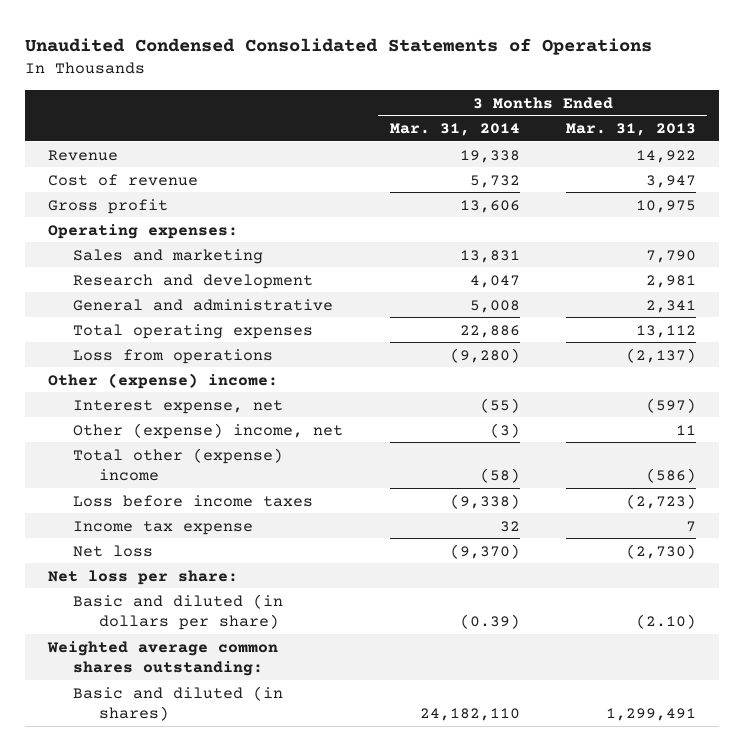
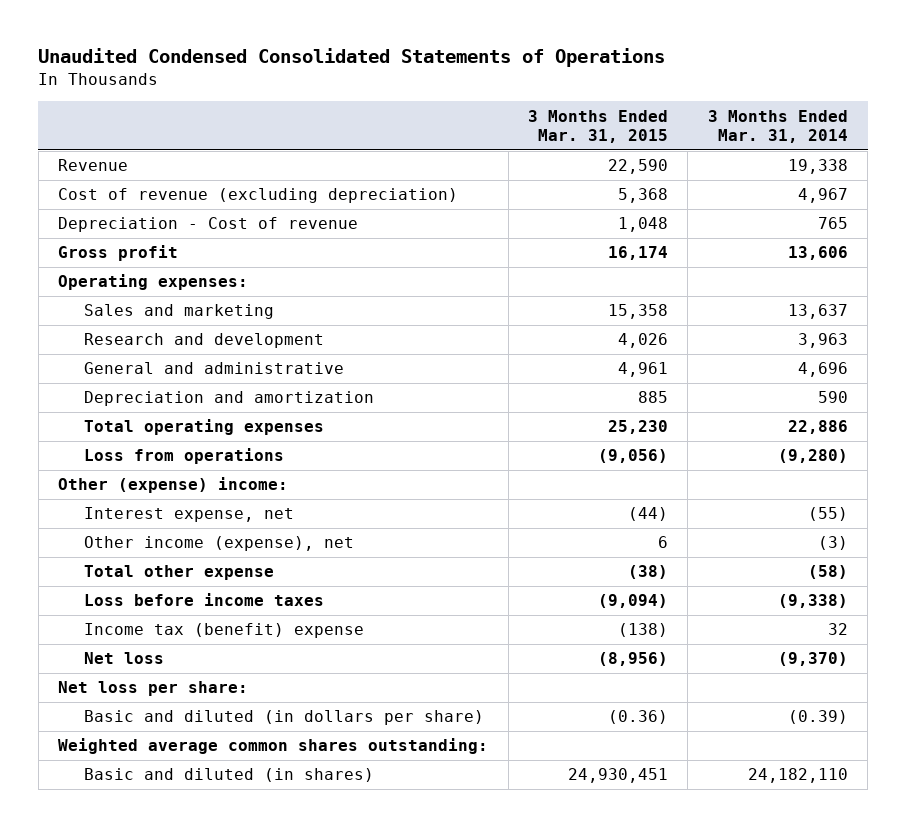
- | 3 Months Ended Mar. 31, 2014 | 3 Months Ended Mar. 31, 2013
+ | 3 Months Ended Mar. 31, 2015 | 3 Months Ended Mar. 31, 2014
- Cost of revenue | 5,732 | 3,947
+ Cost of revenue (excluding depreciation) | 5,368 | 4,967
+ Depreciation - Cost of revenue | 1,048 | 765
- Sales and marketing | 13,831 | 7,790
- Research and development | 4,047 | 2,981
- General and administrative | 5,008 | 2,341
+ Sales and marketing | 15,358 | 13,637
+ Research and development | 4,026 | 3,963
+ General and administrative | 4,961 | 4,696
+ Depreciation and amortization | 885 | 590
- Other (expense) income, net | (3) | 11
- Total other (expense) income | (58) | (586)
+ Other income (expense), net | 6 | (3)
+ Total other expense | (38) | (58)
- Income tax expense | 32 | 7
+ Income tax (benefit) expense | (138) | 32

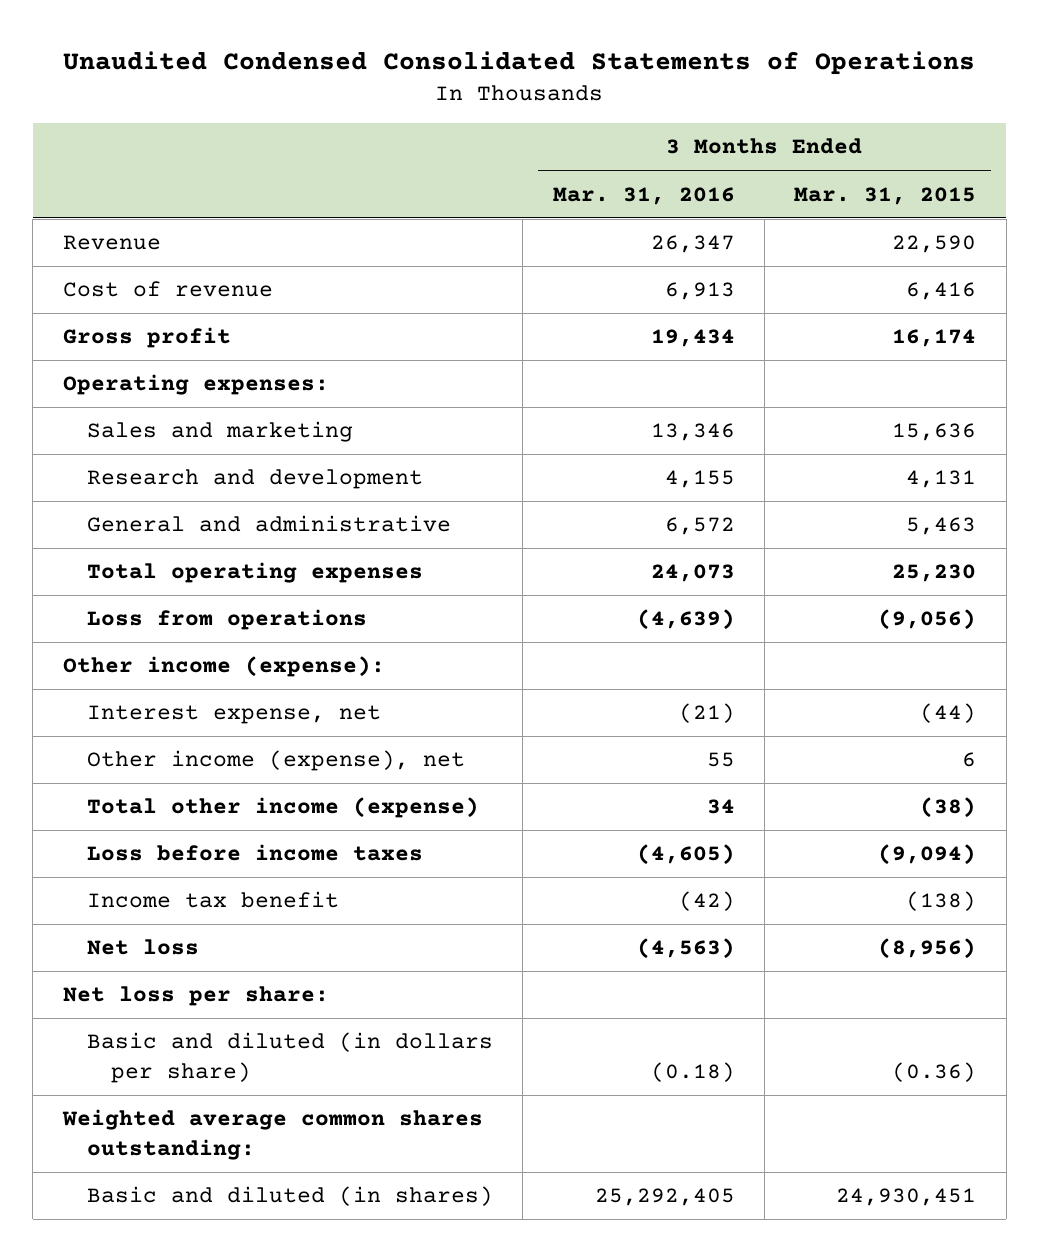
- | 3 Months Ended Mar. 31, 2015 | 3 Months Ended Mar. 31, 2014
+ | 3 Months Ended Mar. 31, 2016 | 3 Months Ended Mar. 31, 2015
- Cost of revenue (excluding depreciation) | 5,368 | 4,967
- Depreciation - Cost of revenue | 1,048 | 765
+ Cost of revenue | 6,913 | 6,416
- Sales and marketing | 15,358 | 13,637
- Research and development | 4,026 | 3,963
- General and administrative | 4,961 | 4,696
- Depreciation and amortization | 885 | 590
+ Sales and marketing | 13,346 | 15,636
+ Research and development | 4,155 | 4,131
+ General and administrative | 6,572 | 5,463
- Other (expense) income:
+ Other income (expense):
- Total other expense | (38) | (58)
+ Total other income (expense) | 34 | (38)
- Income tax (benefit) expense | (138) | 32
+ Income tax benefit | (42) | (138)

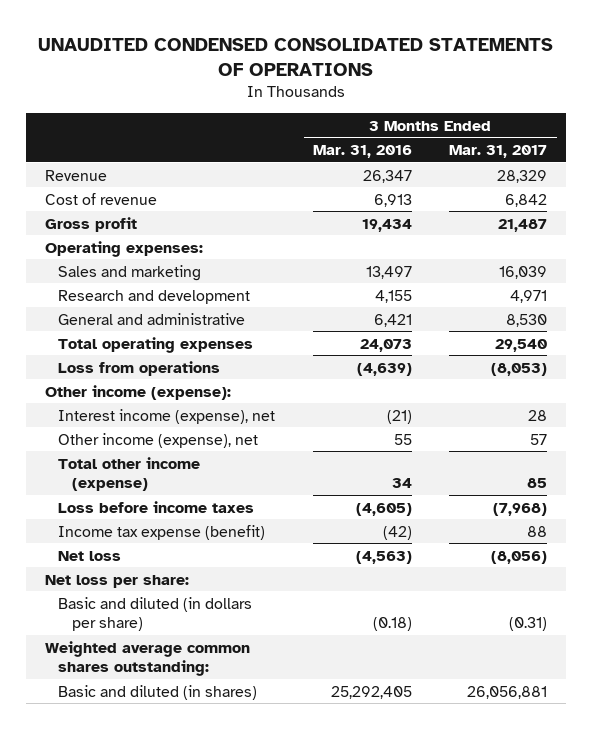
- Unaudited Condensed Consolidated Statements of Operations
+ UNAUDITED CONDENSED CONSOLIDATED STATEMENTS OF OPERATIONS
- | 3 Months Ended Mar. 31, 2016 | 3 Months Ended Mar. 31, 2015
+ | 3 Months Ended Mar. 31, 2016 | 3 Months Ended Mar. 31, 2017
- Sales and marketing | 13,346 | 15,636
+ Sales and marketing | 13,497 | 16,039
- General and administrative | 6,572 | 5,463
+ General and administrative | 6,421 | 8,530
- Interest expense, net | (21) | (44)
+ Interest income (expense), net | (21) | 28
- Income tax benefit | (42) | (138)
+ Income tax expense (benefit) | (42) | 88

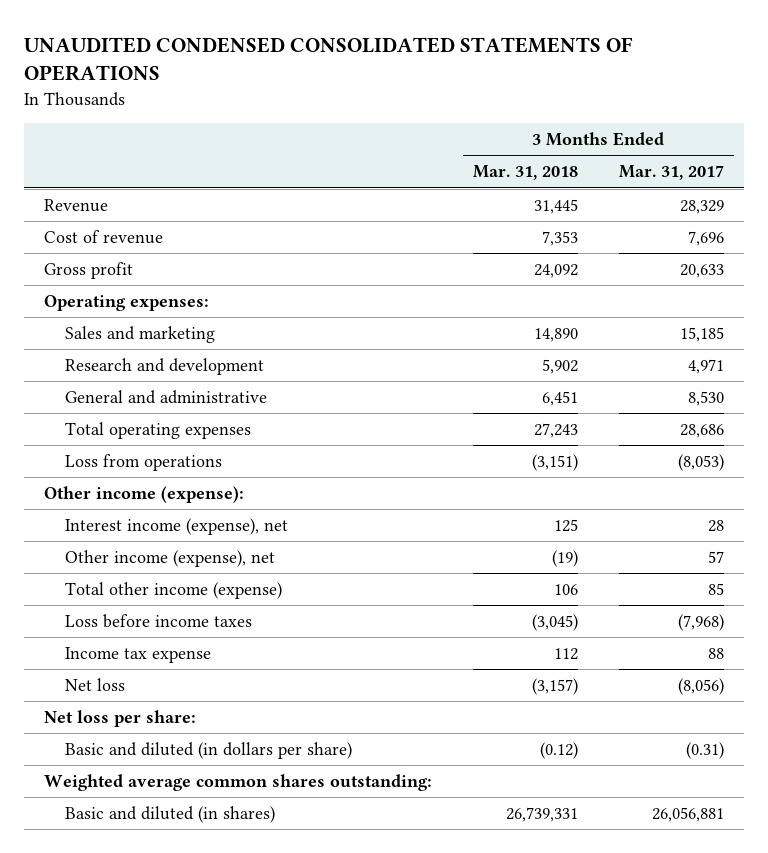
- | 3 Months Ended Mar. 31, 2016 | 3 Months Ended Mar. 31, 2017
+ | 3 Months Ended Mar. 31, 2018 | 3 Months Ended Mar. 31, 2017
- Cost of revenue | 6,913 | 6,842
- Gross profit | 19,434 | 21,487
+ Cost of revenue | 7,353 | 7,696
+ Gross profit | 24,092 | 20,633
- Sales and marketing | 13,497 | 16,039
+ Sales and marketing | 14,890 | 15,185
- Total operating expenses | 24,073 | 29,540
+ Total operating expenses | 27,243 | 28,686
- Income tax expense (benefit) | (42) | 88
+ Income tax expense | 112 | 88

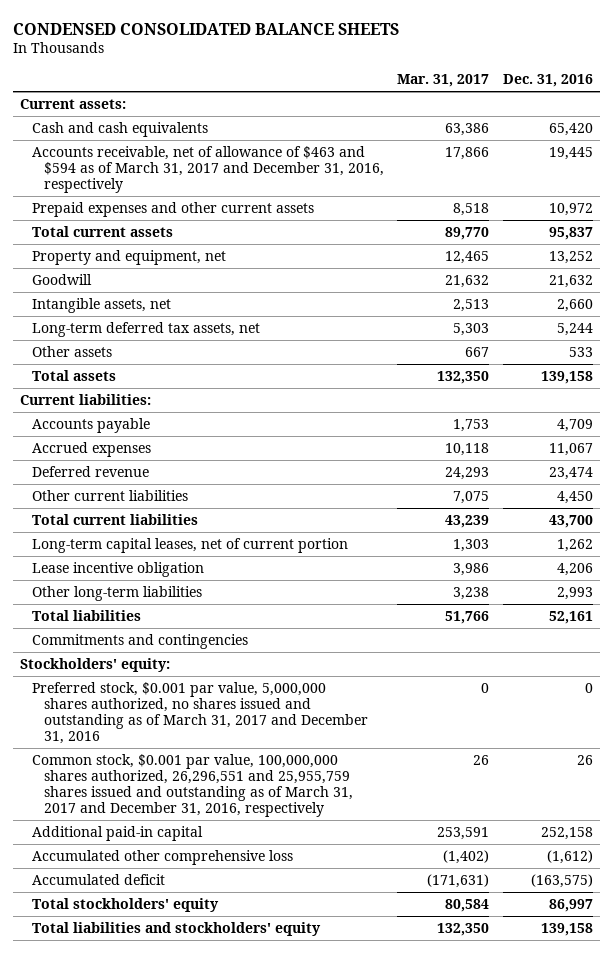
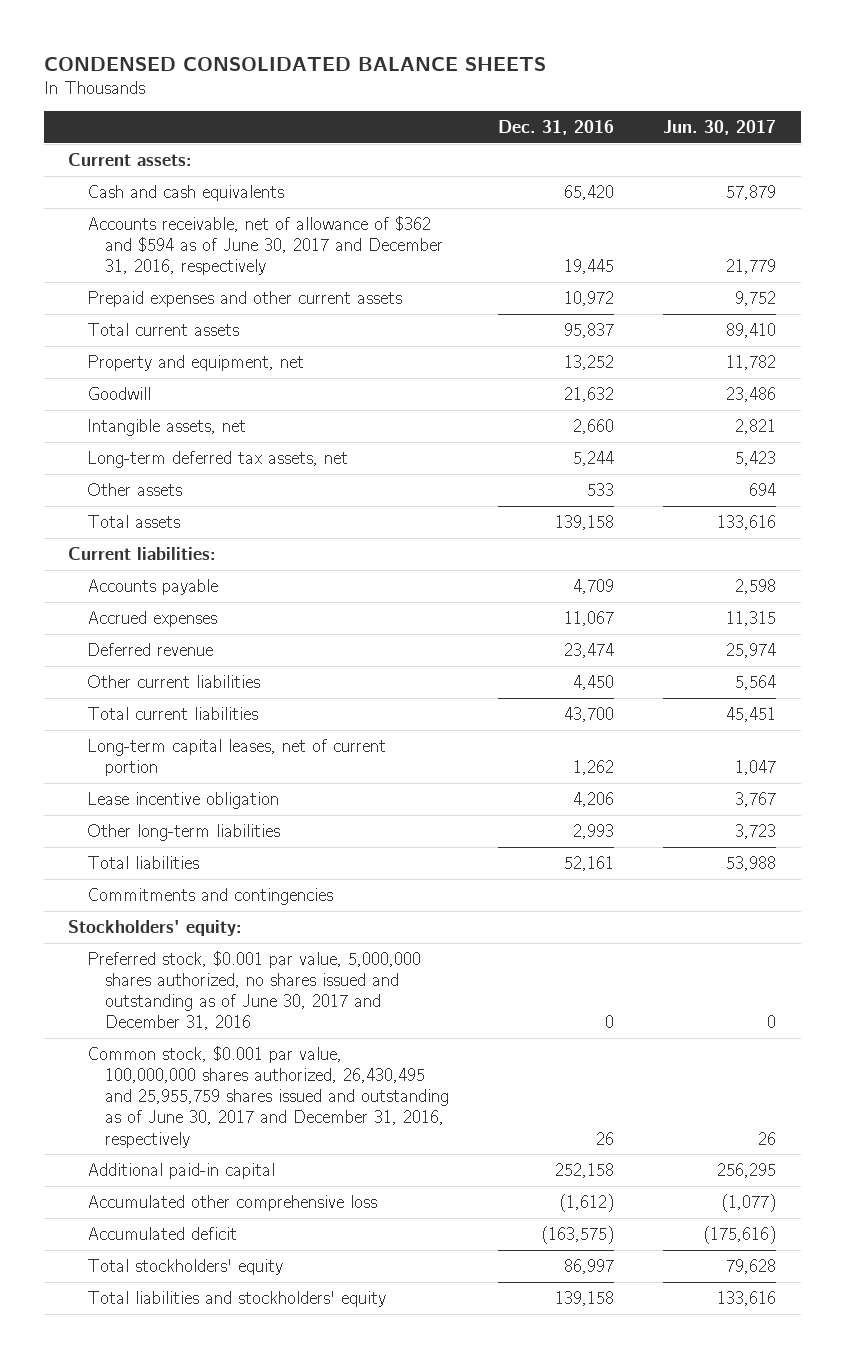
- | Mar. 31, 2017 | Dec. 31, 2016
+ | Dec. 31, 2016 | Jun. 30, 2017
- Accounts receivable, net of allowance of $463 and $594 as of March 31, 2017 and December 31, 2016, respectively | 17,866 | 19,445
+ Accounts receivable, net of allowance of $362 and $594 as of June 30, 2017 and December 31, 2016, respectively | 19,445 | 21,779
- Preferred stock, $0.001 par value, 5,000,000 shares authorized, no shares issued and outstanding as of March 31, 2017 and December 31, 2016 | 0 | 0
- Common stock, $0.001 par value, 100,000,000 shares authorized, 26,296,551 and 25,955,759 shares issued and outstanding as of March 31, 2017 and December 31, 2016, respectively | 26 | 26
+ Preferred stock, $0.001 par value, 5,000,000 shares authorized, no shares issued and outstanding as of June 30, 2017 and December 31, 2016 | 0 | 0
+ Common stock, $0.001 par value, 100,000,000 shares authorized, 26,430,495 and 25,955,759 shares issued and outstanding as of June 30, 2017 and December 31, 2016, respectively | 26 | 26

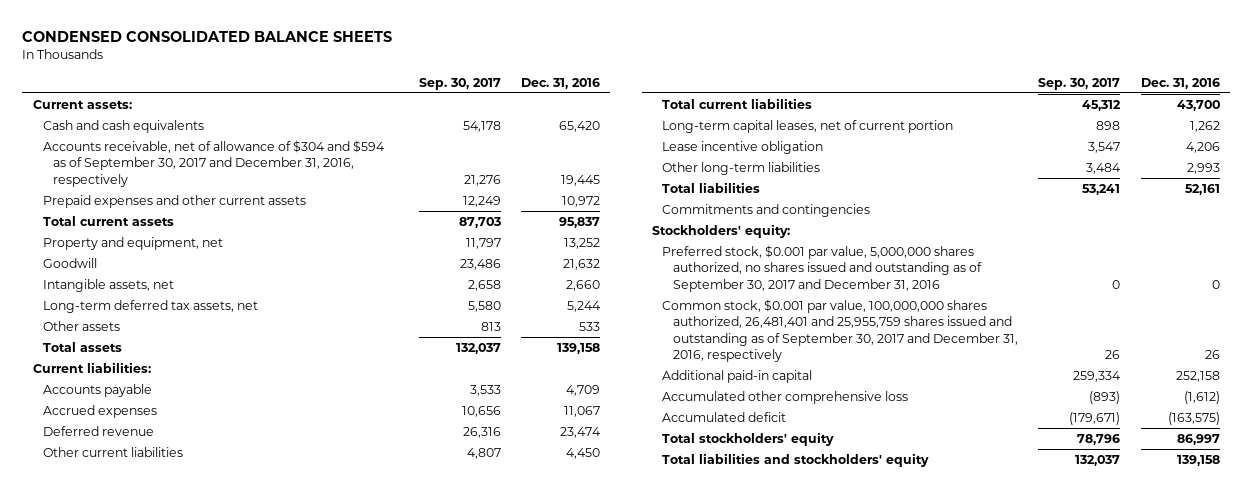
- | Dec. 31, 2016 | Jun. 30, 2017
+ | Sep. 30, 2017 | Dec. 31, 2016
- Accounts receivable, net of allowance of $362 and $594 as of June 30, 2017 and December 31, 2016, respectively | 19,445 | 21,779
+ Accounts receivable, net of allowance of $304 and $594 as of September 30, 2017 and December 31, 2016, respectively | 21,276 | 19,445
- Preferred stock, $0.001 par value, 5,000,000 shares authorized, no shares issued and outstanding as of June 30, 2017 and December 31, 2016 | 0 | 0
- Common stock, $0.001 par value, 100,000,000 shares authorized, 26,430,495 and 25,955,759 shares issued and outstanding as of June 30, 2017 and December 31, 2016, respectively | 26 | 26
+ Preferred stock, $0.001 par value, 5,000,000 shares authorized, no shares issued and outstanding as of September 30, 2017 and December 31, 2016 | 0 | 0
+ Common stock, $0.001 par value, 100,000,000 shares authorized, 26,481,401 and 25,955,759 shares issued and outstanding as of September 30, 2017 and December 31, 2016, respectively | 26 | 26

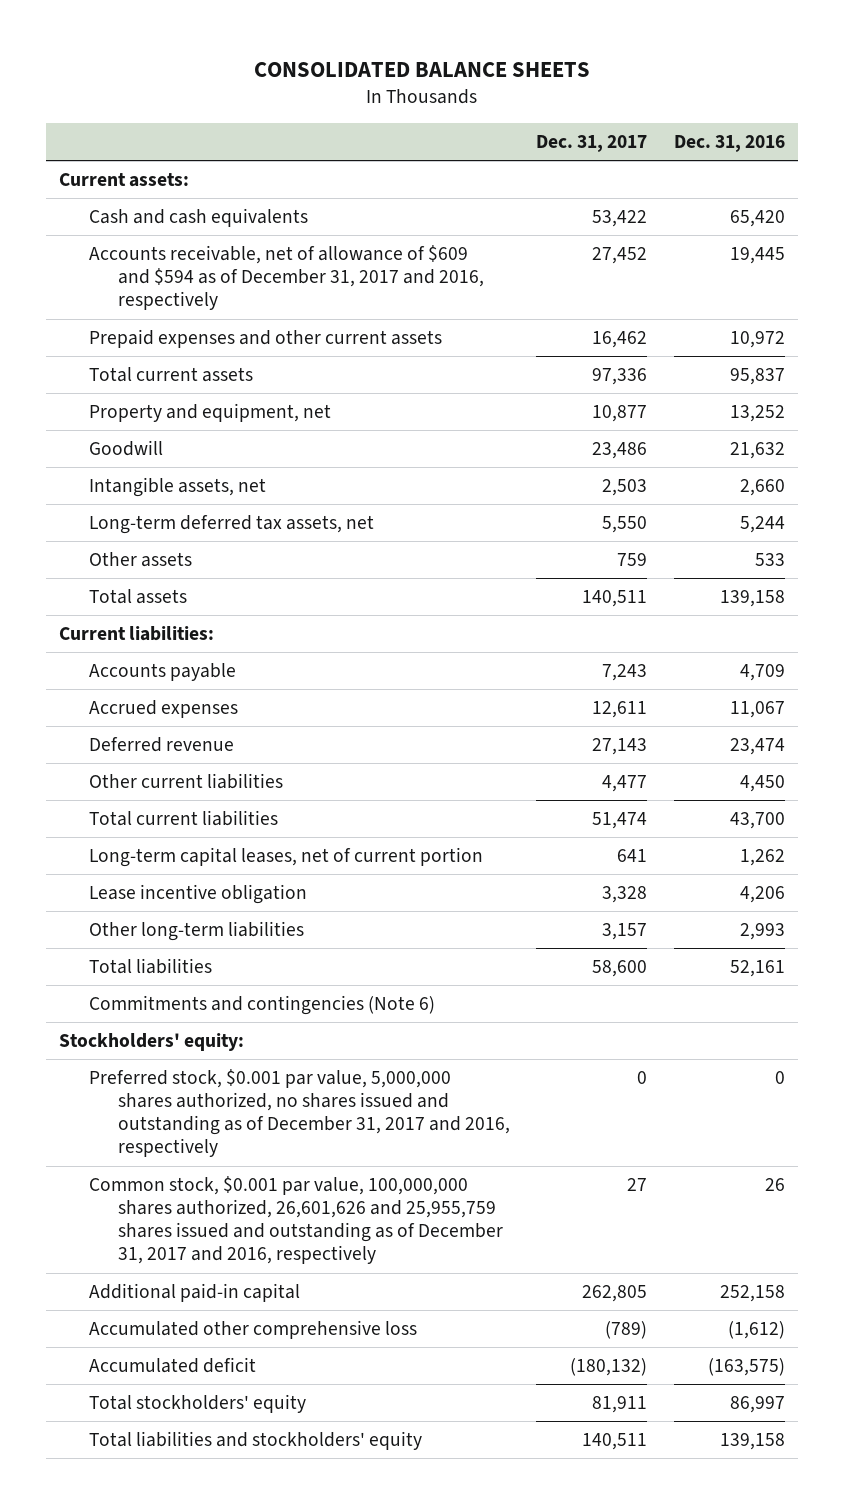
- CONDENSED CONSOLIDATED BALANCE SHEETS
+ CONSOLIDATED BALANCE SHEETS
- | Sep. 30, 2017 | Dec. 31, 2016
+ | Dec. 31, 2017 | Dec. 31, 2016
- Accounts receivable, net of allowance of $304 and $594 as of September 30, 2017 and December 31, 2016, respectively | 21,276 | 19,445
+ Accounts receivable, net of allowance of $609 and $594 as of December 31, 2017 and 2016, respectively | 27,452 | 19,445
- Commitments and contingencies
+ Commitments and contingencies (Note 6)
- Preferred stock, $0.001 par value, 5,000,000 shares authorized, no shares issued and outstanding as of September 30, 2017 and December 31, 2016 | 0 | 0
- Common stock, $0.001 par value, 100,000,000 shares authorized, 26,481,401 and 25,955,759 shares issued and outstanding as of September 30, 2017 and December 31, 2016, respectively | 26 | 26
+ Preferred stock, $0.001 par value, 5,000,000 shares authorized, no shares issued and outstanding as of December 31, 2017 and 2016, respectively | 0 | 0
+ Common stock, $0.001 par value, 100,000,000 shares authorized, 26,601,626 and 25,955,759 shares issued and outstanding as of December 31, 2017 and 2016, respectively | 27 | 26

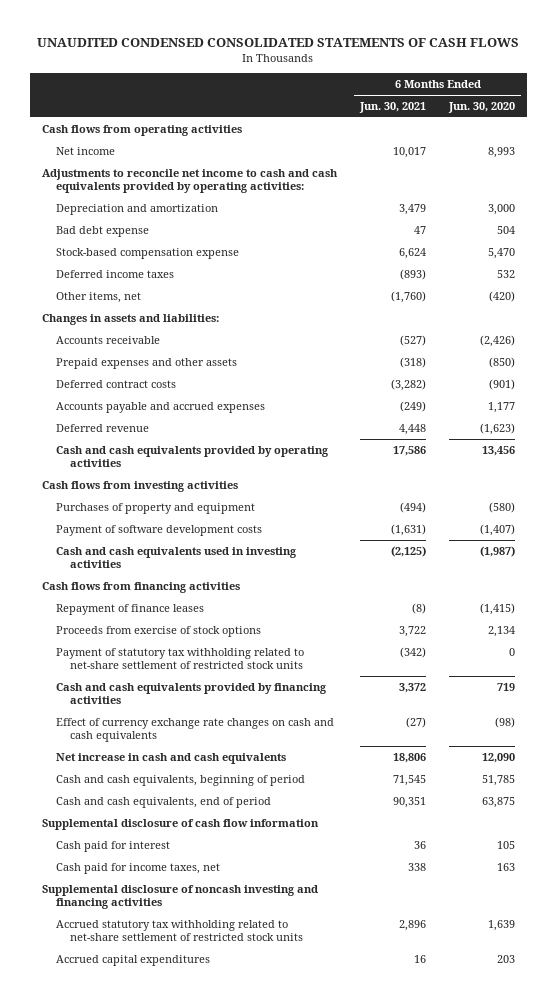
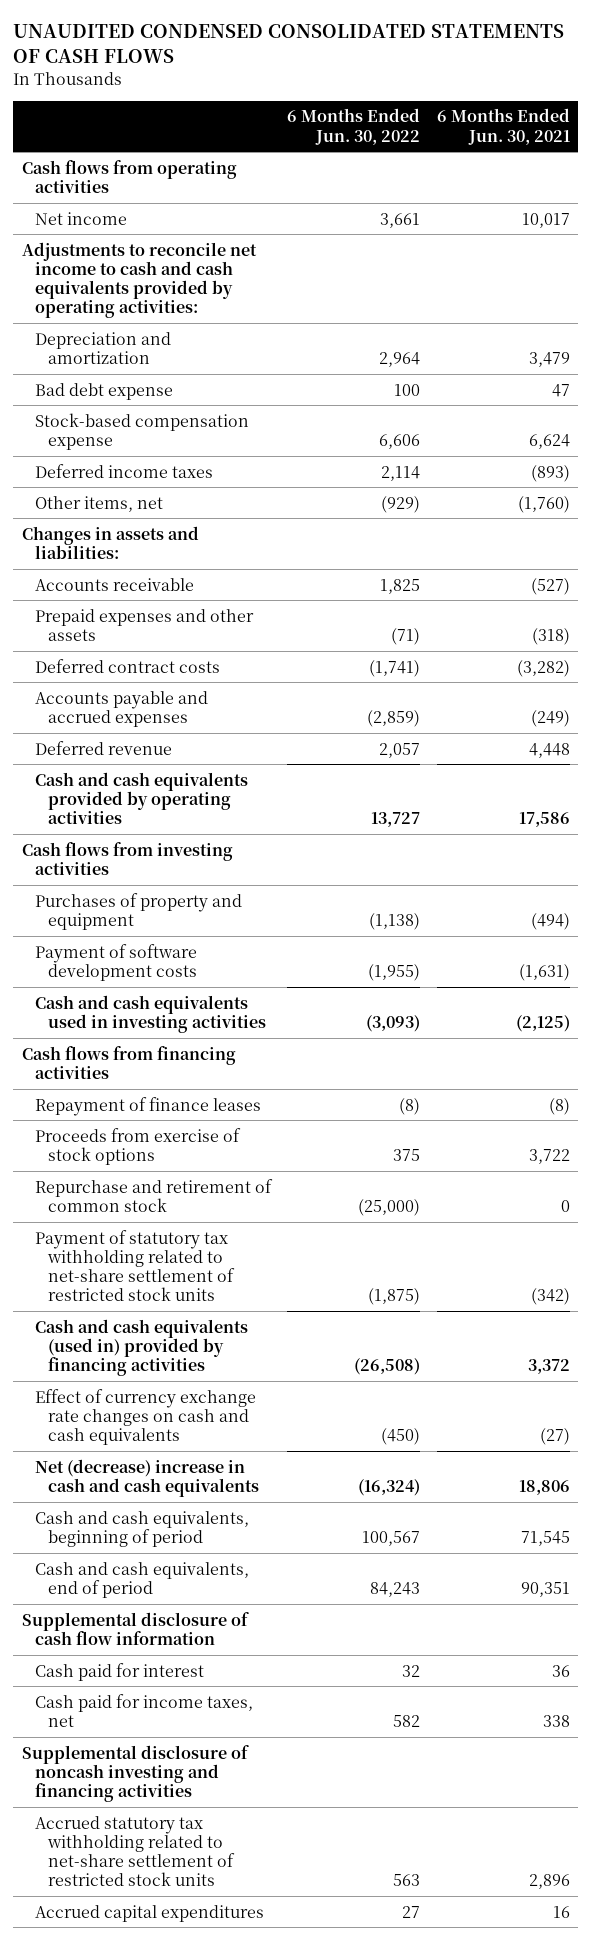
- | 6 Months Ended Jun. 30, 2021 | 6 Months Ended Jun. 30, 2020
+ | 6 Months Ended Jun. 30, 2022 | 6 Months Ended Jun. 30, 2021
+ Repurchase and retirement of common stock | (25,000) | 0
- Cash and cash equivalents provided by financing activities | 3,372 | 719
+ Cash and cash equivalents (used in) provided by financing activities | (26,508) | 3,372
- Net increase in cash and cash equivalents | 18,806 | 12,090
+ Net (decrease) increase in cash and cash equivalents | (16,324) | 18,806

